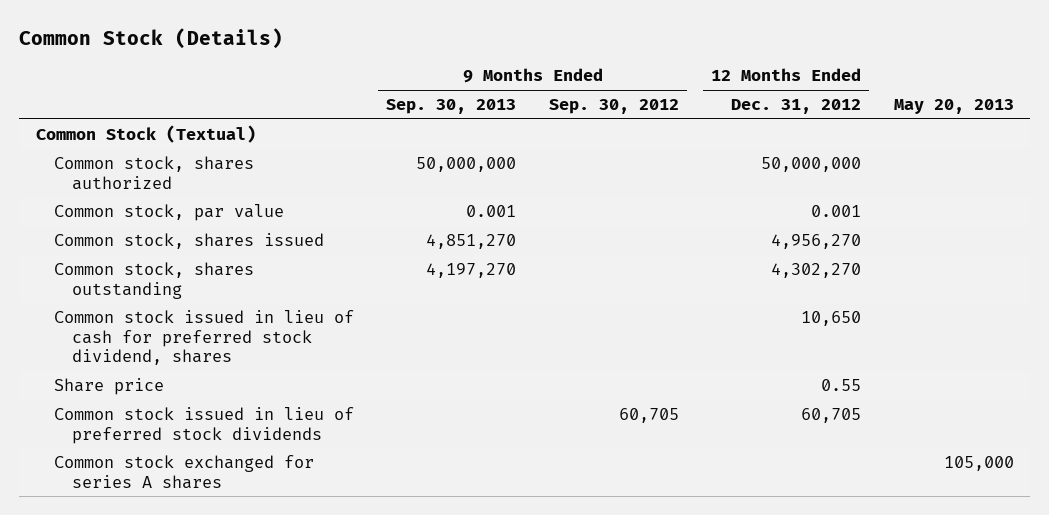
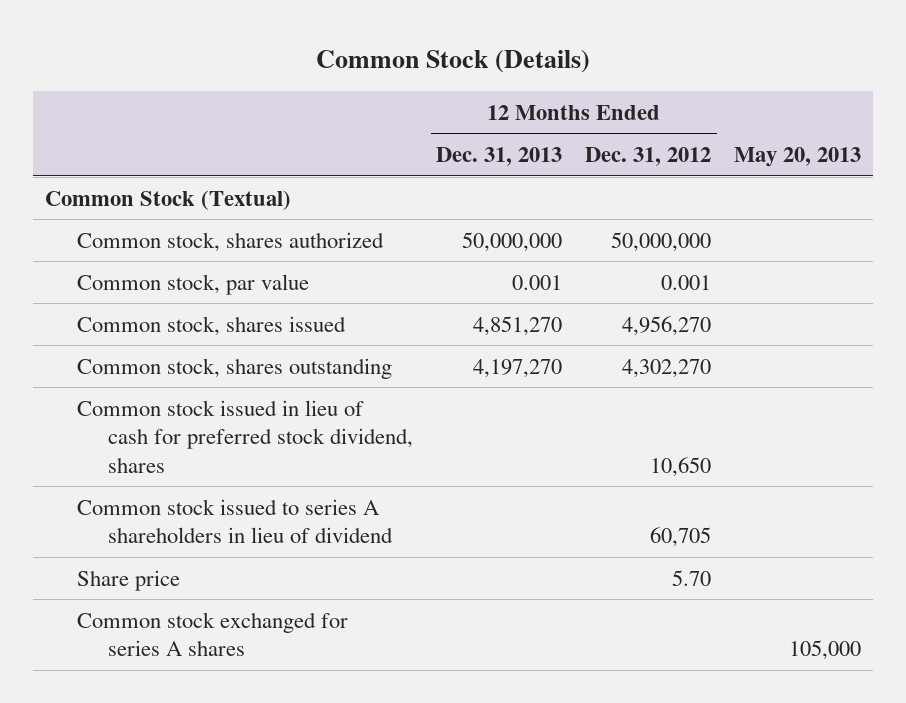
- | 9 Months Ended Sep. 30, 2013 | 9 Months Ended Sep. 30, 2012 | 12 Months Ended Dec. 31, 2012 | May 20, 2013
+ | 12 Months Ended Dec. 31, 2013 | 12 Months Ended Dec. 31, 2012 | May 20, 2013
- Share price | | | 0.55 |
- Common stock issued in lieu of preferred stock dividends | | 60,705 | 60,705 |
+ Common stock issued to series A shareholders in lieu of dividend | | 60,705 |
+ Share price | | 5.70 |

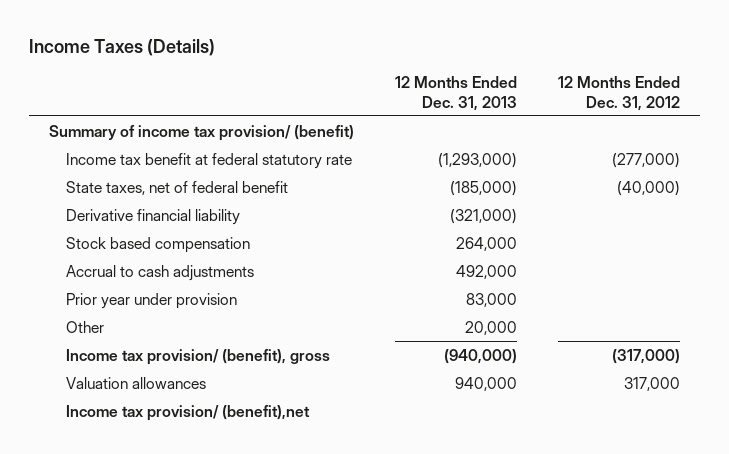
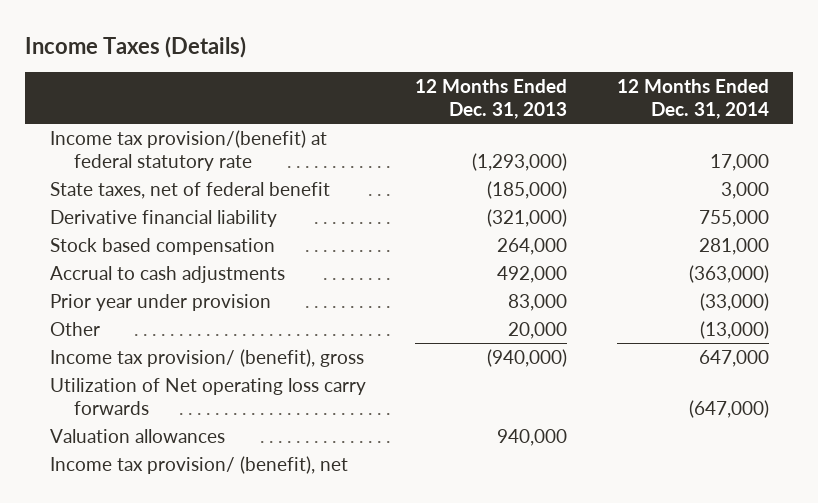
- | 12 Months Ended Dec. 31, 2013 | 12 Months Ended Dec. 31, 2012
+ | 12 Months Ended Dec. 31, 2013 | 12 Months Ended Dec. 31, 2014
- Summary of income tax provision/ (benefit)
- Income tax benefit at federal statutory rate | (1,293,000) | (277,000)
+ Income tax provision/(benefit) at federal statutory rate | (1,293,000) | 17,000
+ Utilization of Net operating loss carry forwards | | (647,000)
- Income tax provision/ (benefit),net
+ Income tax provision/ (benefit), net

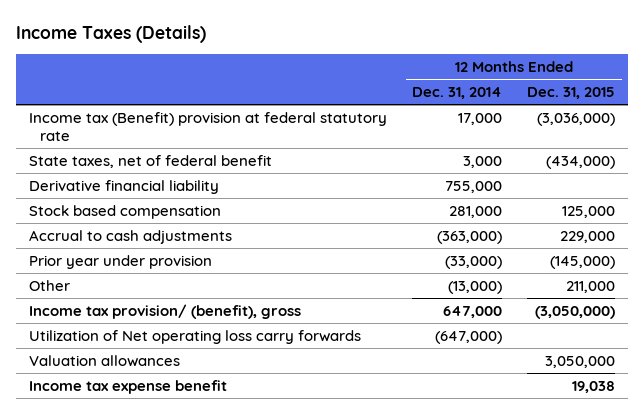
- | 12 Months Ended Dec. 31, 2013 | 12 Months Ended Dec. 31, 2014
+ | 12 Months Ended Dec. 31, 2014 | 12 Months Ended Dec. 31, 2015
- Income tax provision/(benefit) at federal statutory rate | (1,293,000) | 17,000
+ Income tax (Benefit) provision at federal statutory rate | 17,000 | (3,036,000)
- Income tax provision/ (benefit), net
+ Income tax expense benefit | | 19,038

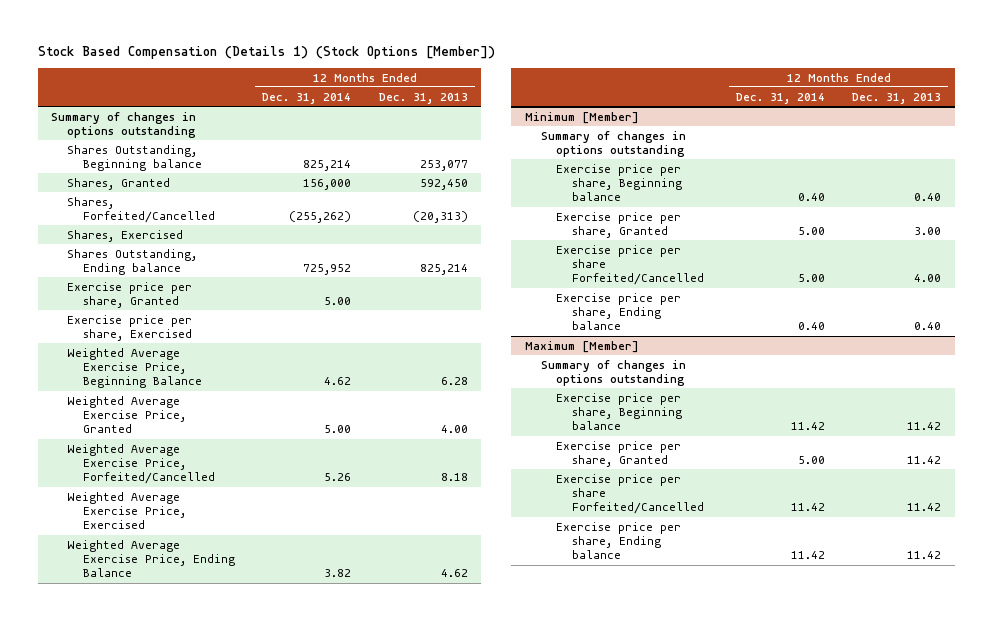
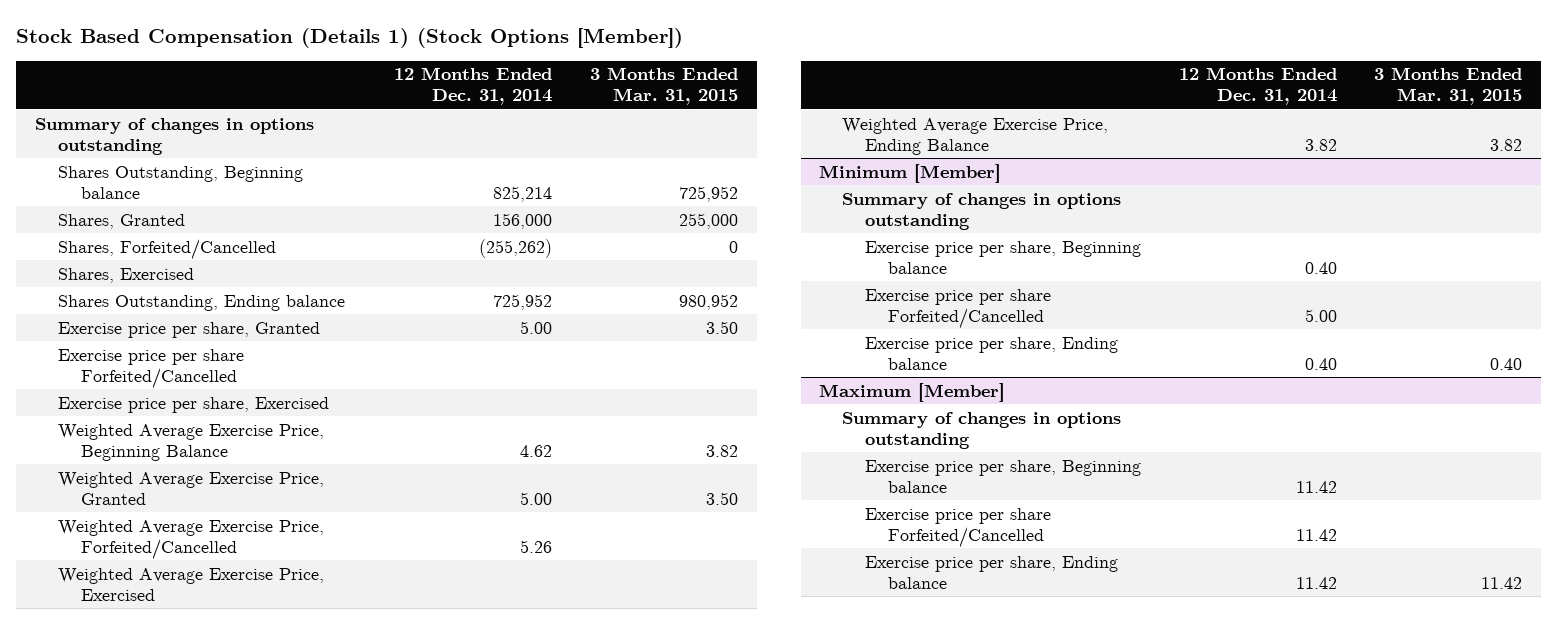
- | 12 Months Ended Dec. 31, 2014 | 12 Months Ended Dec. 31, 2013
+ | 12 Months Ended Dec. 31, 2014 | 3 Months Ended Mar. 31, 2015
+ Exercise price per share Forfeited/Cancelled
@ Minimum [Member]
- Exercise price per share, Granted | 5.00 | 3.00
@ Maximum [Member]
- Exercise price per share, Granted | 5.00 | 11.42

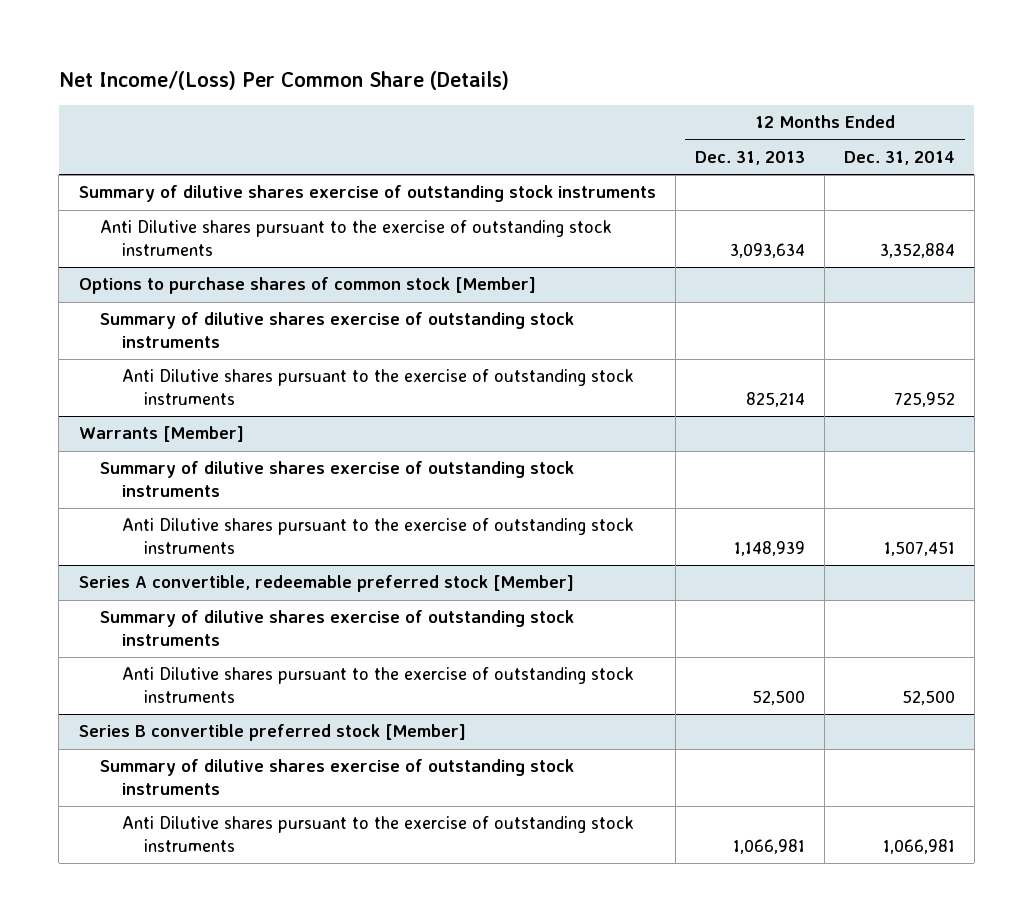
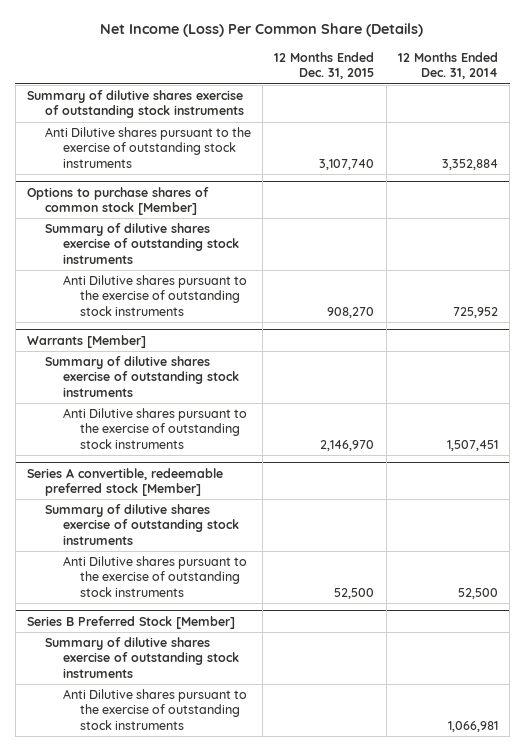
- Net Income/(Loss) Per Common Share (Details)
+ Net Income (Loss) Per Common Share (Details)
- | 12 Months Ended Dec. 31, 2013 | 12 Months Ended Dec. 31, 2014
+ | 12 Months Ended Dec. 31, 2015 | 12 Months Ended Dec. 31, 2014
- Series B convertible preferred stock [Member]
+ Series B Preferred Stock [Member]

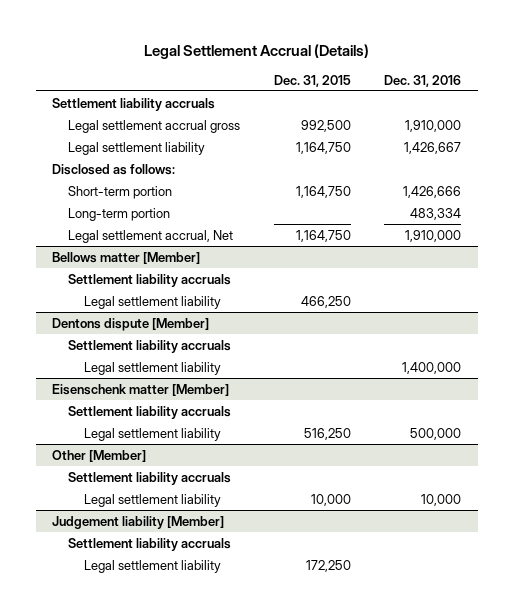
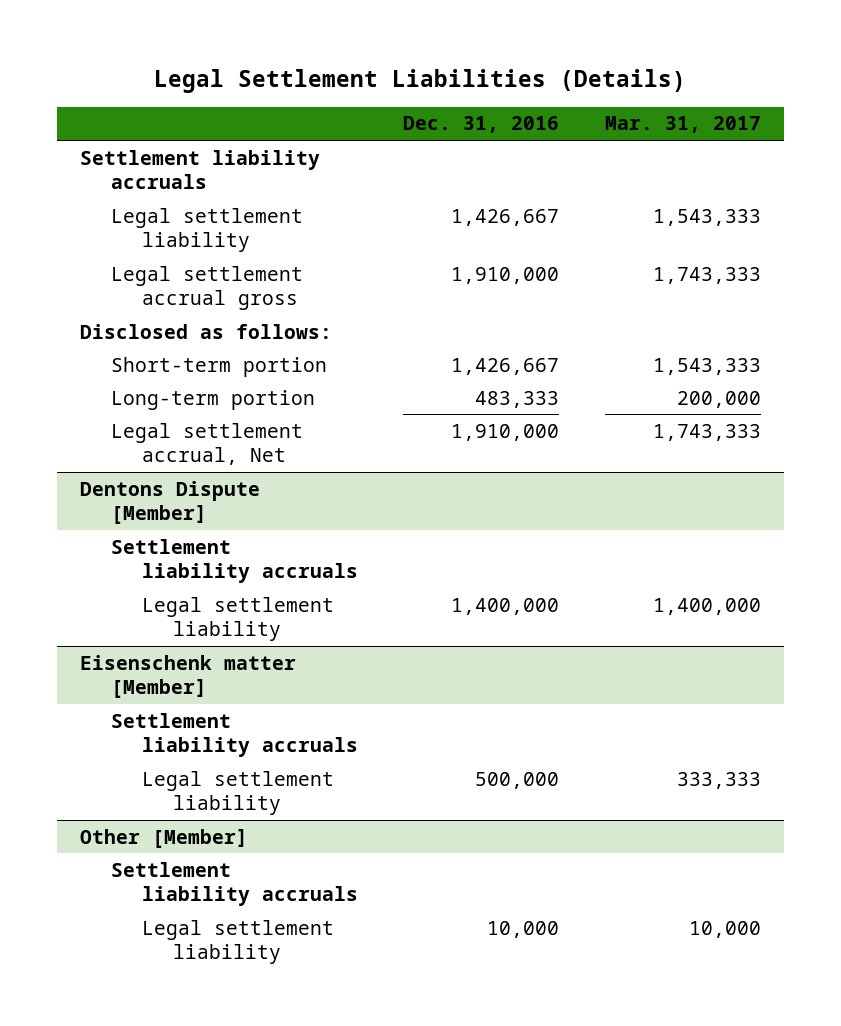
- Legal Settlement Accrual (Details)
+ Legal Settlement Liabilities (Details)
- | Dec. 31, 2015 | Dec. 31, 2016
+ | Dec. 31, 2016 | Mar. 31, 2017
moved down: Legal settlement accrual gross | 1,910,000 | 1,743,333
- Short-term portion | 1,164,750 | 1,426,666
- Long-term portion | | 483,334
+ Short-term portion | 1,426,667 | 1,543,333
+ Long-term portion | 483,333 | 200,000
- Bellows matter [Member]
- Settlement liability accruals
- Legal settlement liability | 466,250 |
- Dentons dispute [Member]
+ Dentons Dispute [Member]
- Judgement liability [Member]
- Settlement liability accruals
- Legal settlement liability | 172,250 |

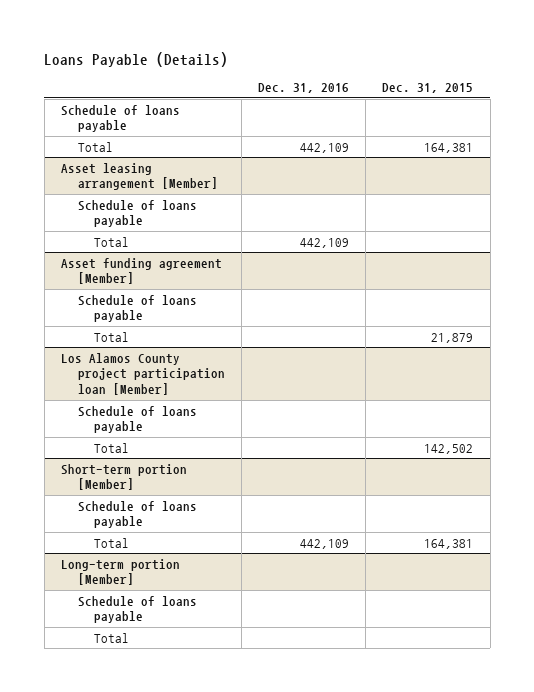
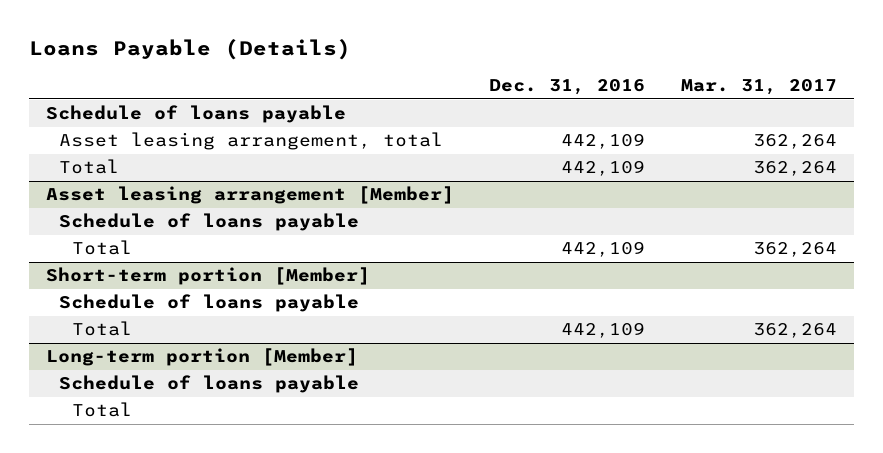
- | Dec. 31, 2016 | Dec. 31, 2015
+ | Dec. 31, 2016 | Mar. 31, 2017
+ Asset leasing arrangement, total | 442,109 | 362,264
- Asset funding agreement [Member]
- Schedule of loans payable
- Total | | 21,879
- Los Alamos County project participation loan [Member]
- Schedule of loans payable
- Total | | 142,502

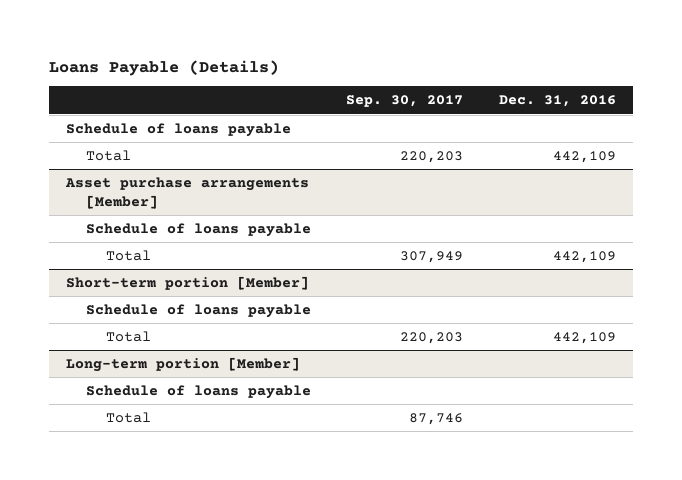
- | Dec. 31, 2016 | Mar. 31, 2017
+ | Sep. 30, 2017 | Dec. 31, 2016
- Asset leasing arrangement, total | 442,109 | 362,264
- Asset leasing arrangement [Member]
+ Asset purchase arrangements [Member]

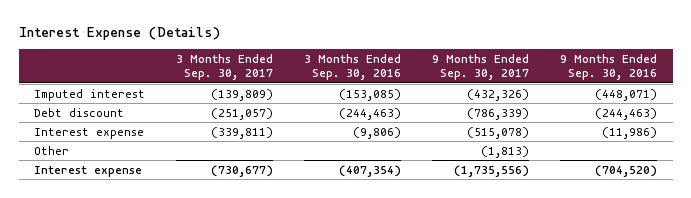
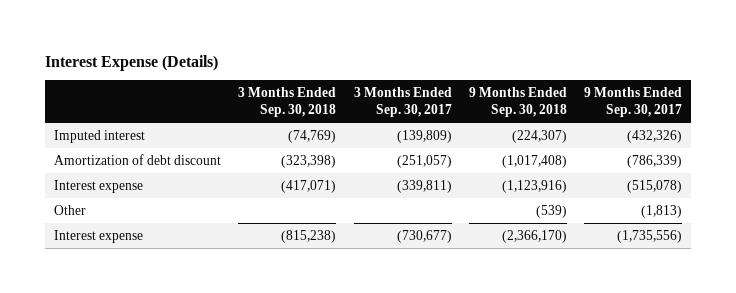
- | 3 Months Ended Sep. 30, 2017 | 3 Months Ended Sep. 30, 2016 | 9 Months Ended Sep. 30, 2017 | 9 Months Ended Sep. 30, 2016
+ | 3 Months Ended Sep. 30, 2018 | 3 Months Ended Sep. 30, 2017 | 9 Months Ended Sep. 30, 2018 | 9 Months Ended Sep. 30, 2017
- Debt discount | (251,057) | (244,463) | (786,339) | (244,463)
+ Amortization of debt discount | (323,398) | (251,057) | (1,017,408) | (786,339)

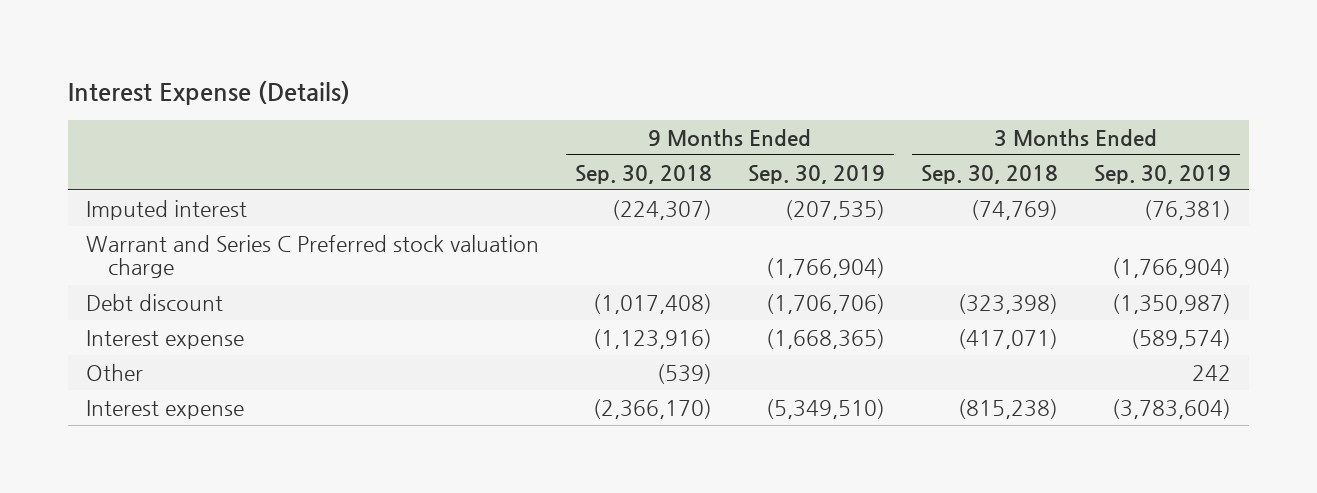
- | 3 Months Ended Sep. 30, 2018 | 3 Months Ended Sep. 30, 2017 | 9 Months Ended Sep. 30, 2018 | 9 Months Ended Sep. 30, 2017
+ | 9 Months Ended Sep. 30, 2018 | 9 Months Ended Sep. 30, 2019 | 3 Months Ended Sep. 30, 2018 | 3 Months Ended Sep. 30, 2019
- Amortization of debt discount | (323,398) | (251,057) | (1,017,408) | (786,339)
+ Warrant and Series C Preferred stock valuation charge | | (1,766,904) | | (1,766,904)
+ Debt discount | (1,017,408) | (1,706,706) | (323,398) | (1,350,987)

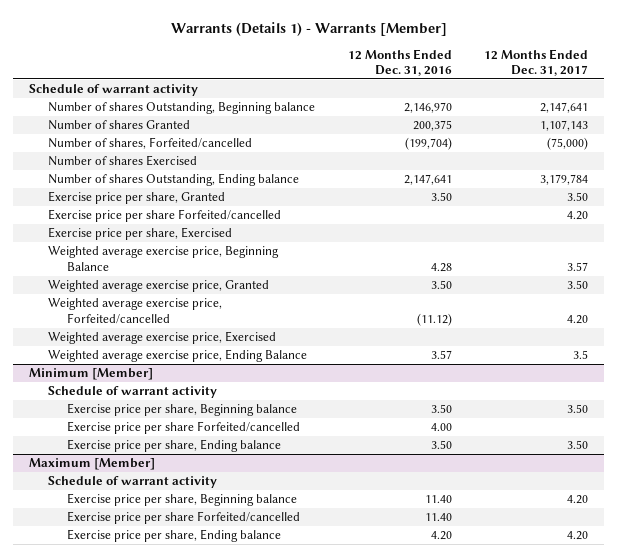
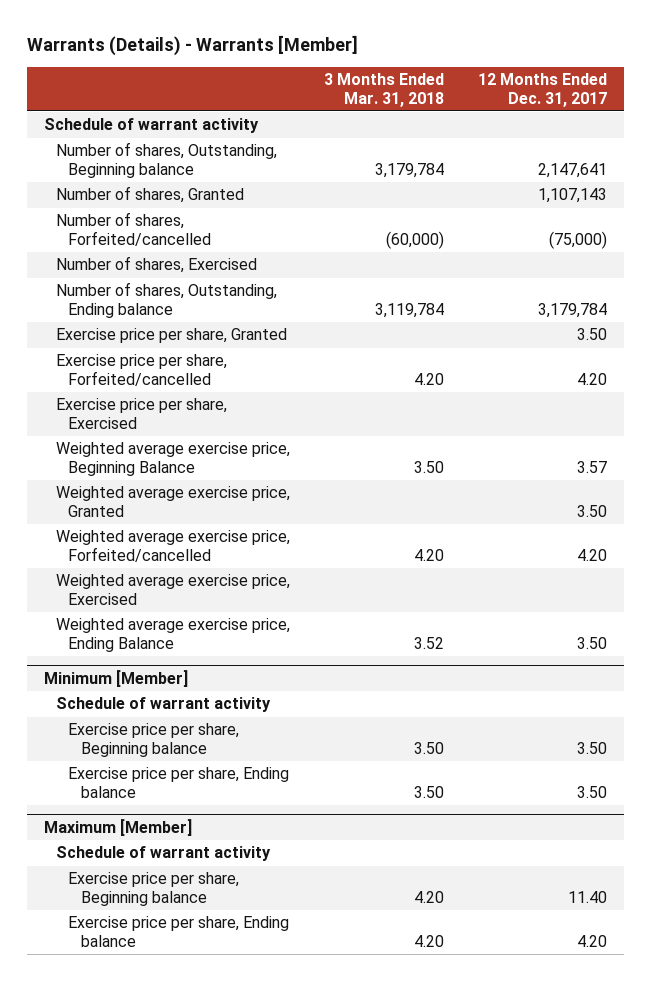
- Warrants (Details 1) - Warrants [Member]
+ Warrants (Details) - Warrants [Member]
- | 12 Months Ended Dec. 31, 2016 | 12 Months Ended Dec. 31, 2017
+ | 3 Months Ended Mar. 31, 2018 | 12 Months Ended Dec. 31, 2017
- Number of shares Outstanding, Beginning balance | 2,146,970 | 2,147,641
- Number of shares Granted | 200,375 | 1,107,143
+ Number of shares, Outstanding, Beginning balance | 3,179,784 | 2,147,641
+ Number of shares, Granted | | 1,107,143
- Number of shares Exercised
- Number of shares Outstanding, Ending balance | 2,147,641 | 3,179,784
+ Number of shares, Exercised
+ Number of shares, Outstanding, Ending balance | 3,119,784 | 3,179,784
- Exercise price per share Forfeited/cancelled | | 4.20
+ Exercise price per share, Forfeited/cancelled | 4.20 | 4.20
- Weighted average exercise price, Ending Balance | 3.57 | 3.5
+ Weighted average exercise price, Ending Balance | 3.52 | 3.50
@ Minimum [Member]
- Exercise price per share Forfeited/cancelled | 4.00 |
@ Maximum [Member]
- Exercise price per share, Beginning balance | 11.40 | 4.20
- Exercise price per share Forfeited/cancelled | 11.40 |
+ Exercise price per share, Beginning balance | 4.20 | 11.40

